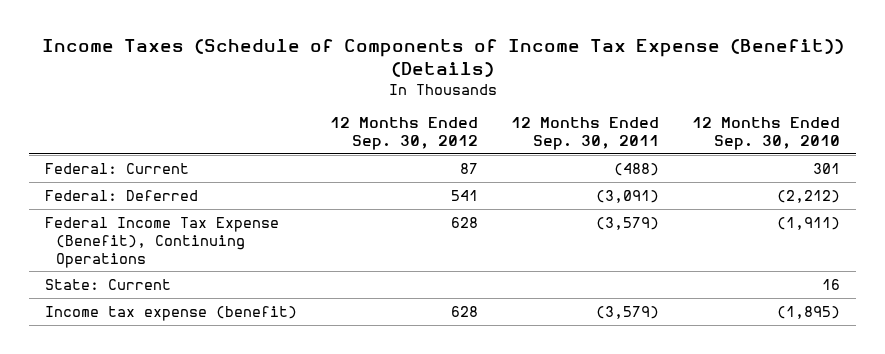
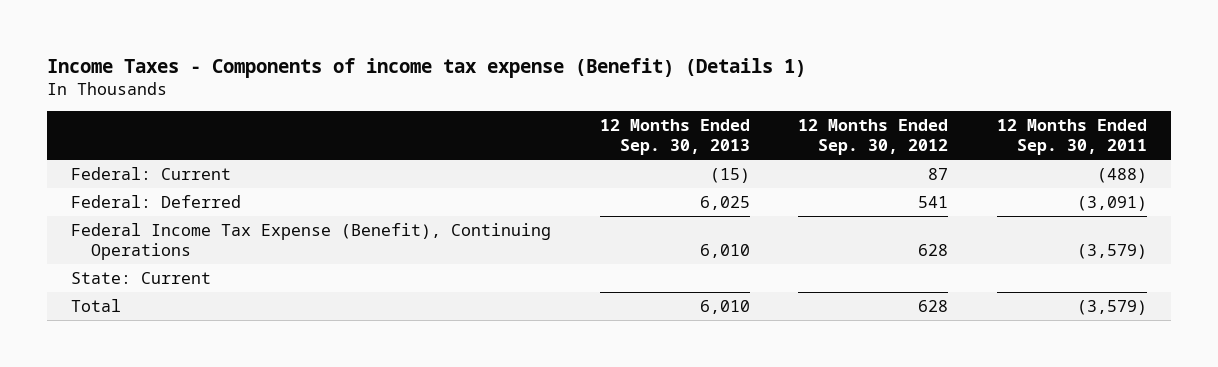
- Income Taxes (Schedule of Components of Income Tax Expense (Benefit)) (Details)
+ Income Taxes - Components of income tax expense (Benefit) (Details 1)
- | 12 Months Ended Sep. 30, 2012 | 12 Months Ended Sep. 30, 2011 | 12 Months Ended Sep. 30, 2010
+ | 12 Months Ended Sep. 30, 2013 | 12 Months Ended Sep. 30, 2012 | 12 Months Ended Sep. 30, 2011
- Income tax expense (benefit) | 628 | (3,579) | (1,895)
+ Total | 6,010 | 628 | (3,579)

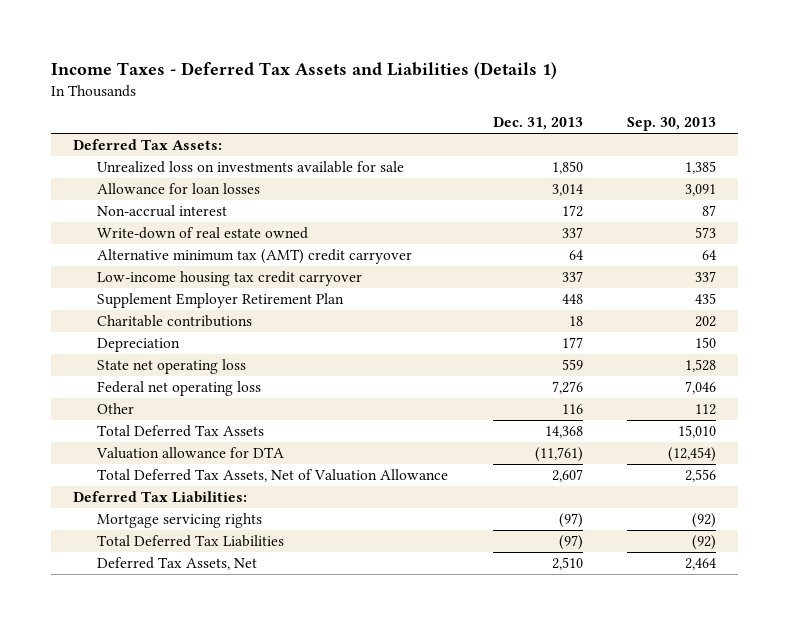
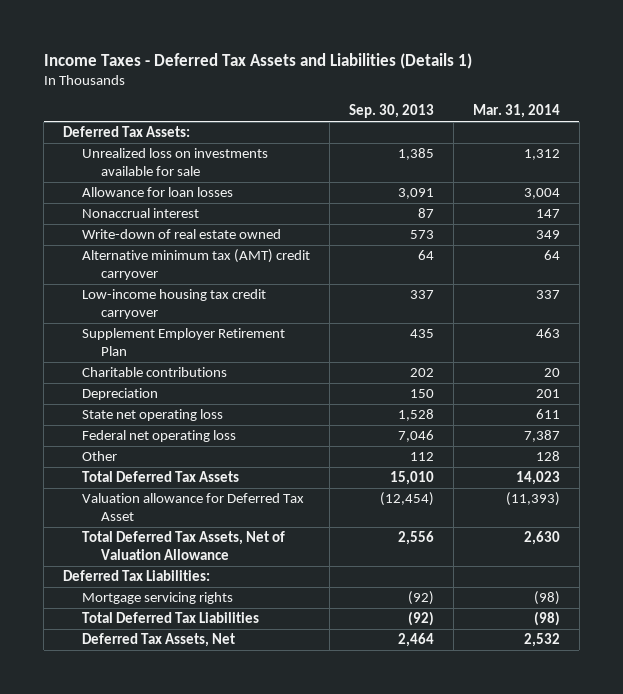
- | Dec. 31, 2013 | Sep. 30, 2013
+ | Sep. 30, 2013 | Mar. 31, 2014
- Non-accrual interest | 172 | 87
+ Nonaccrual interest | 87 | 147
- Valuation allowance for DTA | (11,761) | (12,454)
+ Valuation allowance for Deferred Tax Asset | (12,454) | (11,393)

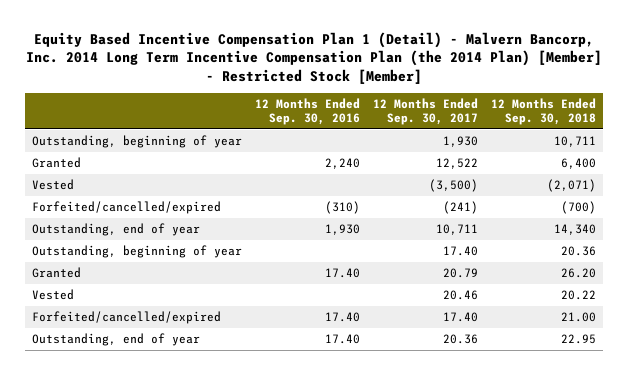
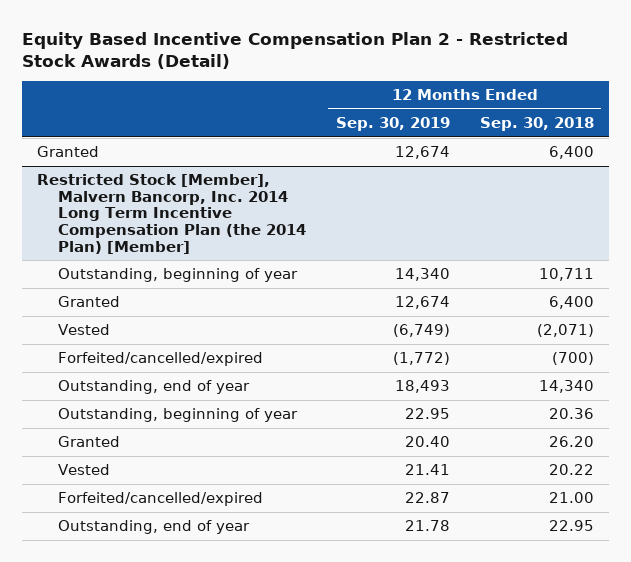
- Equity Based Incentive Compensation Plan 1 (Detail) - Malvern Bancorp, Inc. 2014 Long Term Incentive Compensation Plan (the 2014 Plan) [Member] - Restricted Stock [Member]
+ Equity Based Incentive Compensation Plan 2 - Restricted Stock Awards (Detail)
- | 12 Months Ended Sep. 30, 2016 | 12 Months Ended Sep. 30, 2017 | 12 Months Ended Sep. 30, 2018
+ | 12 Months Ended Sep. 30, 2019 | 12 Months Ended Sep. 30, 2018
+ Granted | 12,674 | 6,400
+ Restricted Stock [Member], Malvern Bancorp, Inc. 2014 Long Term Incentive Compensation Plan (the 2014 Plan) [Member]

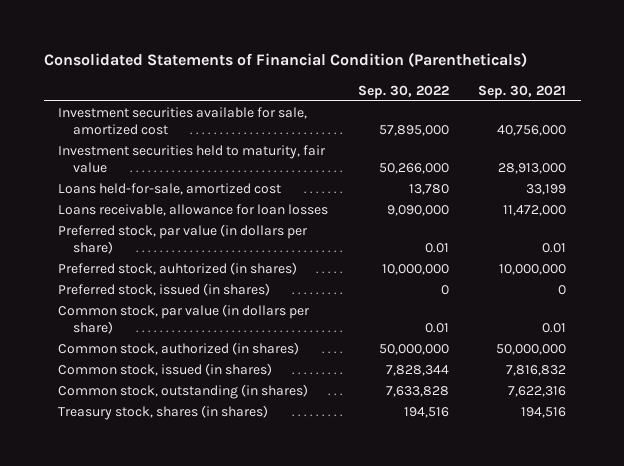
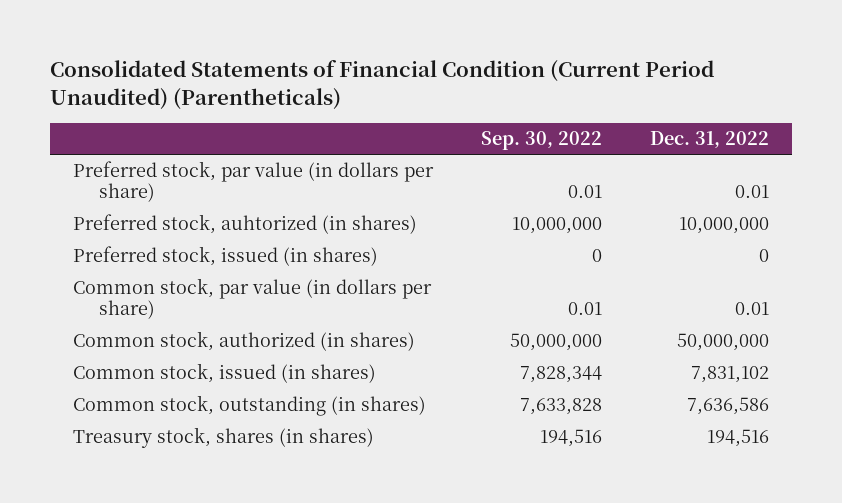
- Consolidated Statements of Financial Condition (Parentheticals)
+ Consolidated Statements of Financial Condition (Current Period Unaudited) (Parentheticals)
- | Sep. 30, 2022 | Sep. 30, 2021
+ | Sep. 30, 2022 | Dec. 31, 2022
- Investment securities available for sale, amortized cost | 57,895,000 | 40,756,000
- Investment securities held to maturity, fair value | 50,266,000 | 28,913,000
- Loans held-for-sale, amortized cost | 13,780 | 33,199
- Loans receivable, allowance for loan losses | 9,090,000 | 11,472,000

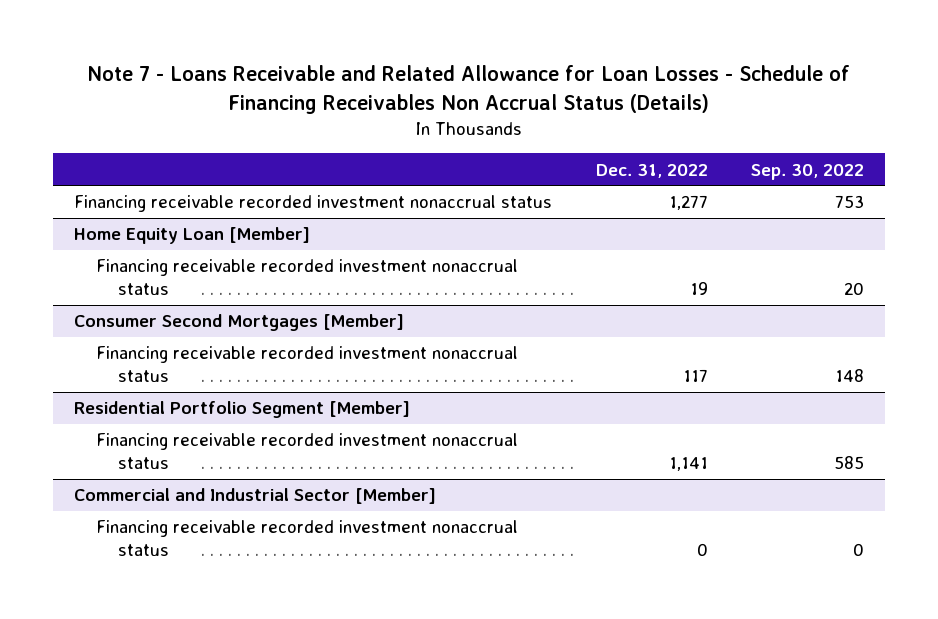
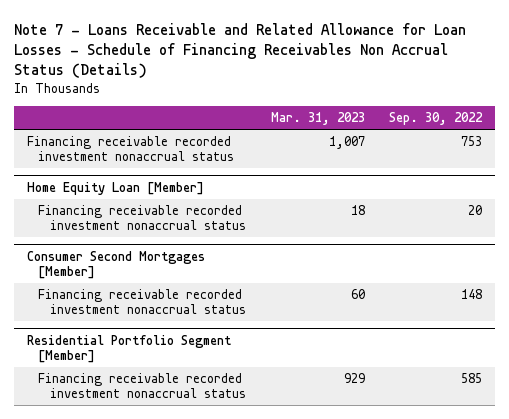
- | Dec. 31, 2022 | Sep. 30, 2022
+ | Mar. 31, 2023 | Sep. 30, 2022
- Commercial and Industrial Sector [Member]
- Financing receivable recorded investment nonaccrual status | 0 | 0

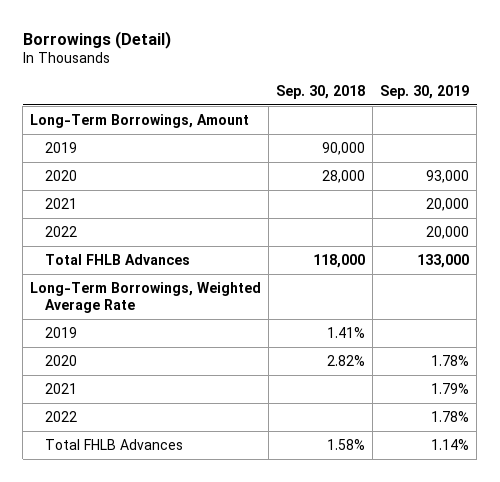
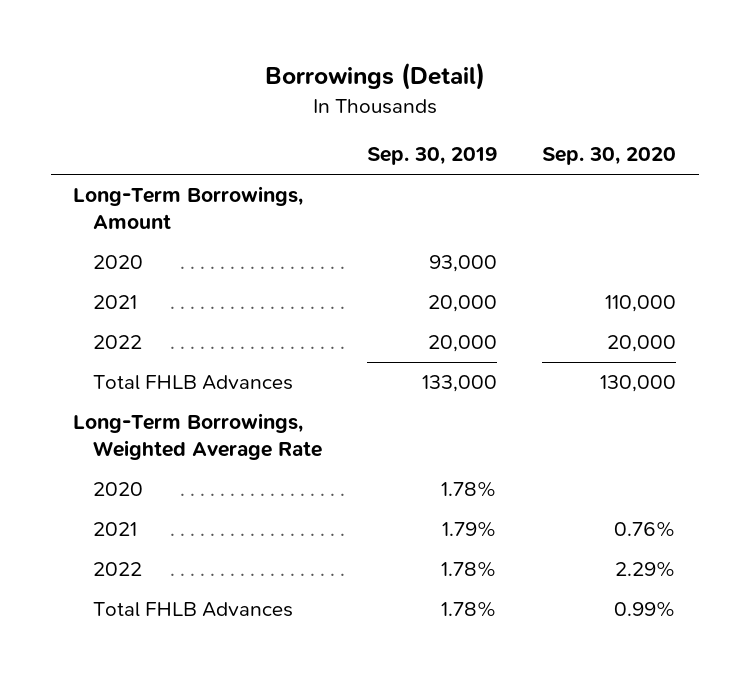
- | Sep. 30, 2018 | Sep. 30, 2019
+ | Sep. 30, 2019 | Sep. 30, 2020
- 2019 | 90,000 |
- 2019 | 1.41% |
- Total FHLB Advances | 1.58% | 1.14%
+ Total FHLB Advances | 1.78% | 0.99%

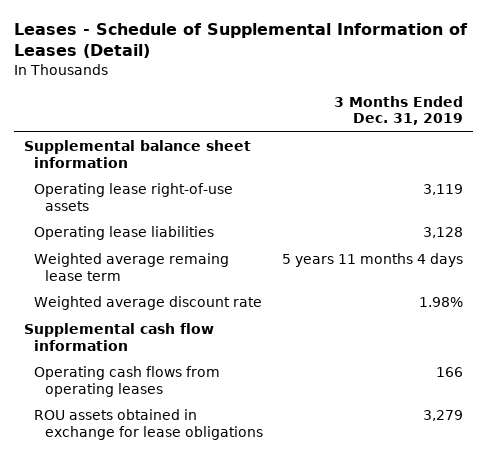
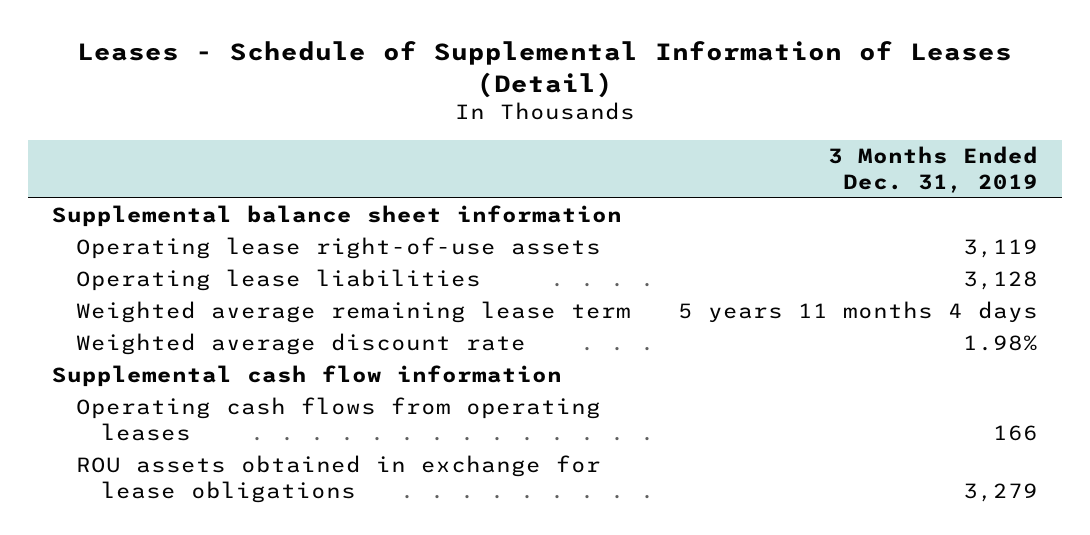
- Weighted average remaing lease term | 5 years 11 months 4 days
+ Weighted average remaining lease term | 5 years 11 months 4 days

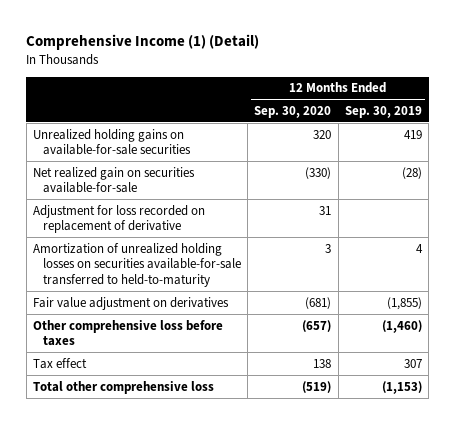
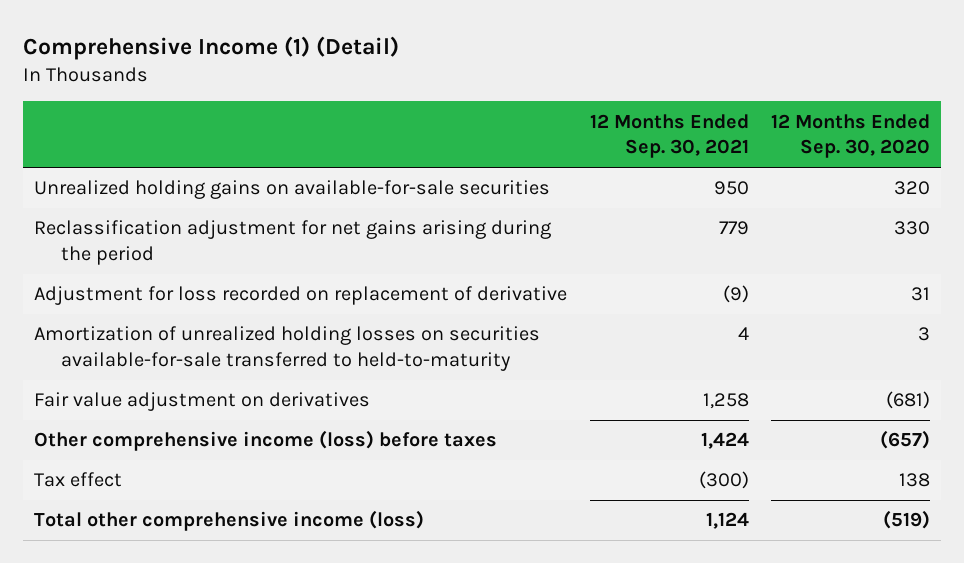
- | 12 Months Ended Sep. 30, 2020 | 12 Months Ended Sep. 30, 2019
+ | 12 Months Ended Sep. 30, 2021 | 12 Months Ended Sep. 30, 2020
- Net realized gain on securities available-for-sale | (330) | (28)
+ Reclassification adjustment for net gains arising during the period | 779 | 330
- Other comprehensive loss before taxes | (657) | (1,460)
+ Other comprehensive income (loss) before taxes | 1,424 | (657)
- Total other comprehensive loss | (519) | (1,153)
+ Total other comprehensive income (loss) | 1,124 | (519)

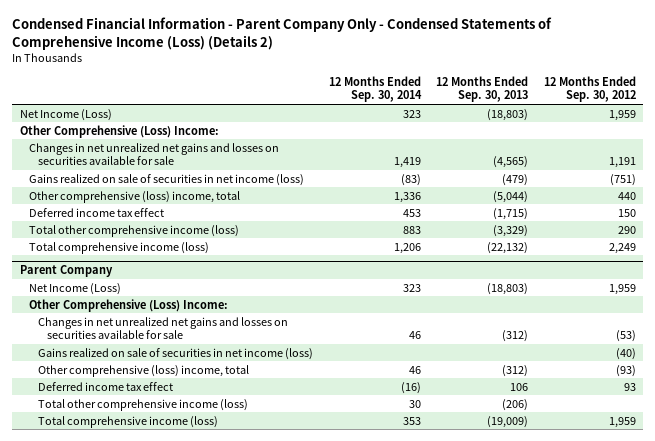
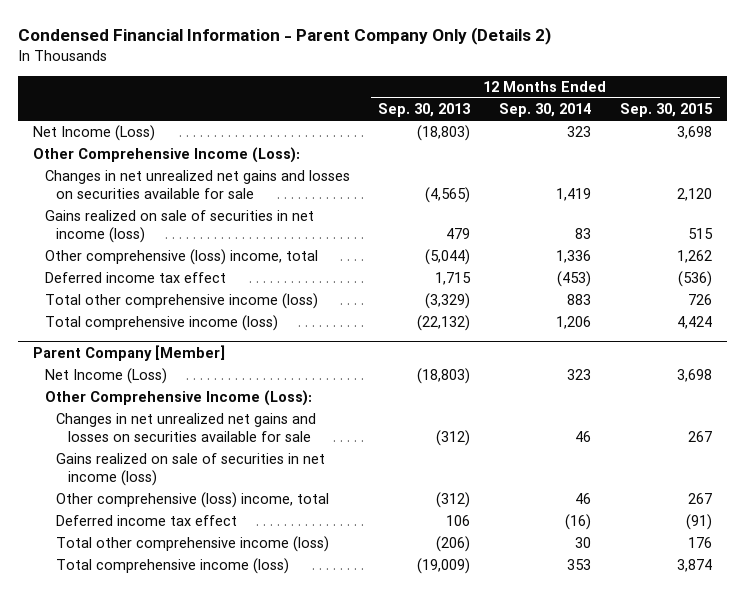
- Condensed Financial Information - Parent Company Only - Condensed Statements of Comprehensive Income (Loss) (Details 2)
+ Condensed Financial Information - Parent Company Only (Details 2)
- | 12 Months Ended Sep. 30, 2014 | 12 Months Ended Sep. 30, 2013 | 12 Months Ended Sep. 30, 2012
+ | 12 Months Ended Sep. 30, 2013 | 12 Months Ended Sep. 30, 2014 | 12 Months Ended Sep. 30, 2015
- Other Comprehensive (Loss) Income:
+ Other Comprehensive Income (Loss):
- Gains realized on sale of securities in net income (loss) | (83) | (479) | (751)
+ Gains realized on sale of securities in net income (loss) | 479 | 83 | 515
- Deferred income tax effect | 453 | (1,715) | 150
+ Deferred income tax effect | 1,715 | (453) | (536)
- Parent Company
+ Parent Company [Member]
- Other Comprehensive (Loss) Income:
+ Other Comprehensive Income (Loss):

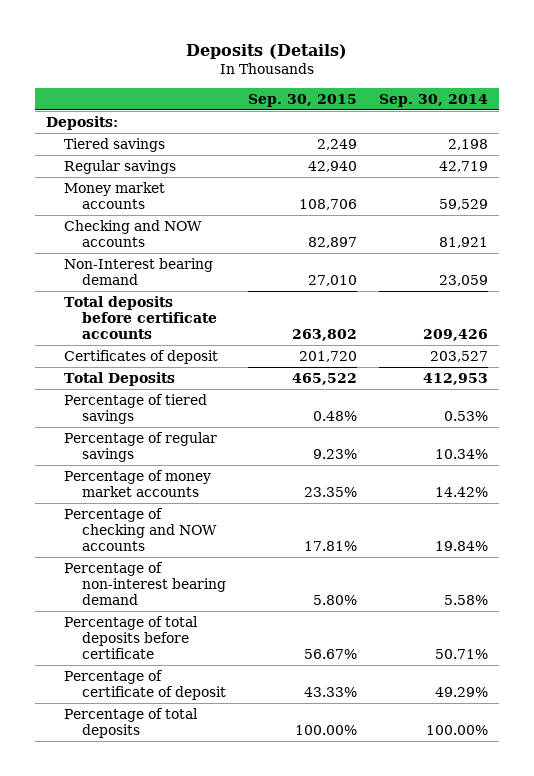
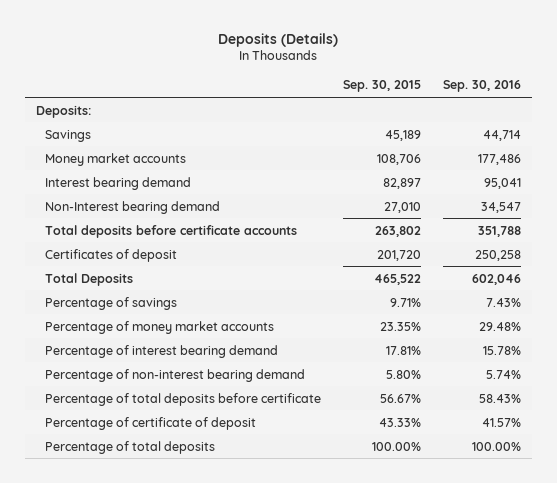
- | Sep. 30, 2015 | Sep. 30, 2014
+ | Sep. 30, 2015 | Sep. 30, 2016
- Tiered savings | 2,249 | 2,198
- Regular savings | 42,940 | 42,719
+ Savings | 45,189 | 44,714
- Checking and NOW accounts | 82,897 | 81,921
+ Interest bearing demand | 82,897 | 95,041
- Percentage of tiered savings | 0.48% | 0.53%
- Percentage of regular savings | 9.23% | 10.34%
+ Percentage of savings | 9.71% | 7.43%
- Percentage of checking and NOW accounts | 17.81% | 19.84%
+ Percentage of interest bearing demand | 17.81% | 15.78%

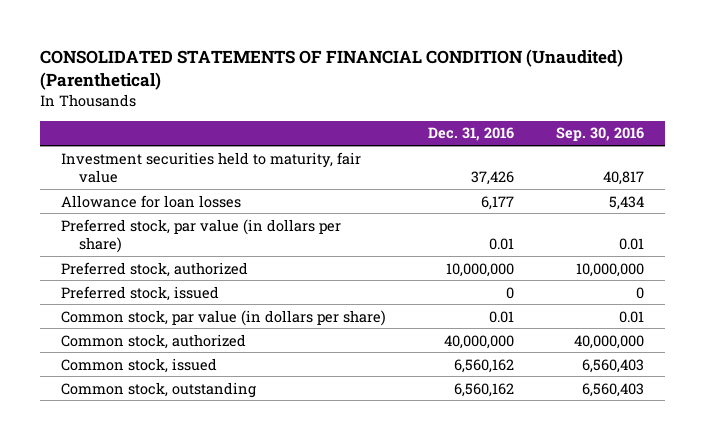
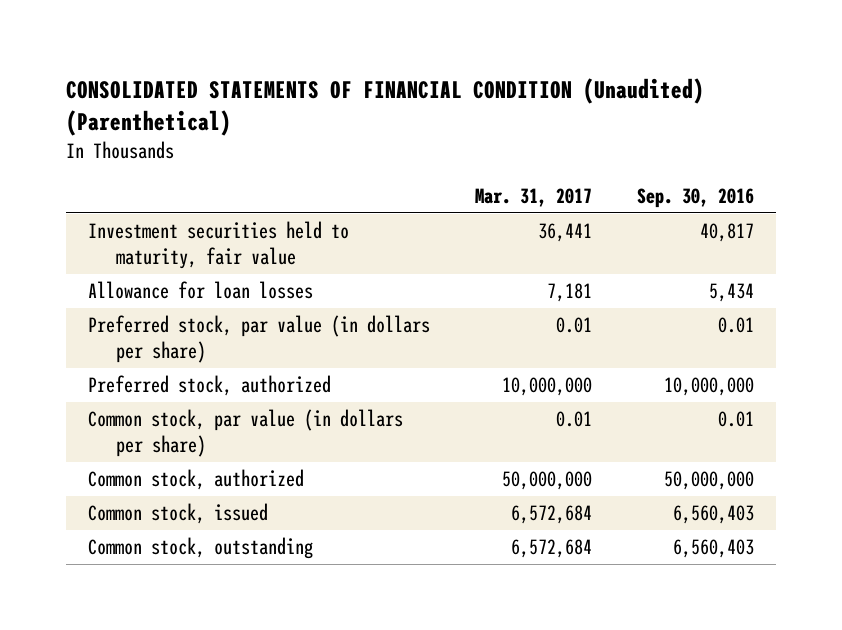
- | Dec. 31, 2016 | Sep. 30, 2016
+ | Mar. 31, 2017 | Sep. 30, 2016
- Preferred stock, issued | 0 | 0
- Common stock, authorized | 40,000,000 | 40,000,000
+ Common stock, authorized | 50,000,000 | 50,000,000

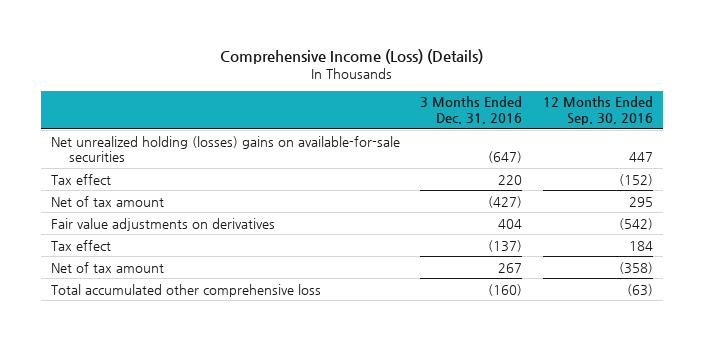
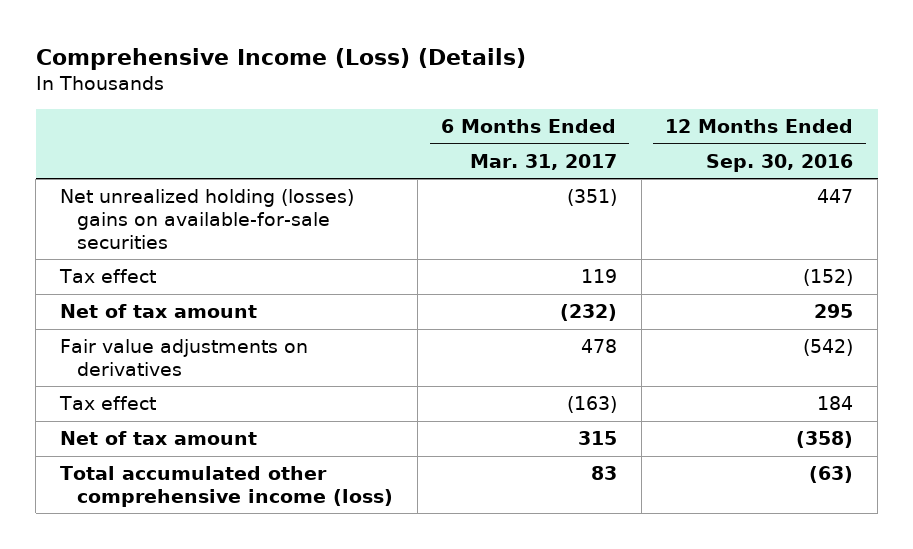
- | 3 Months Ended Dec. 31, 2016 | 12 Months Ended Sep. 30, 2016
+ | 6 Months Ended Mar. 31, 2017 | 12 Months Ended Sep. 30, 2016
- Total accumulated other comprehensive loss | (160) | (63)
+ Total accumulated other comprehensive income (loss) | 83 | (63)

